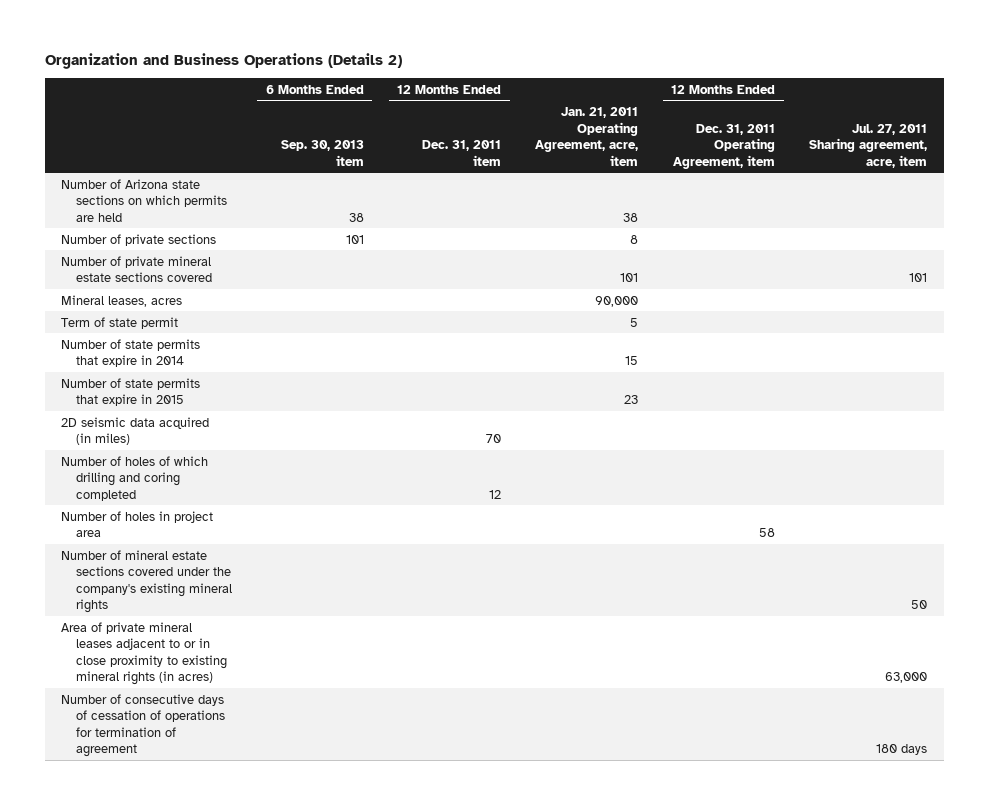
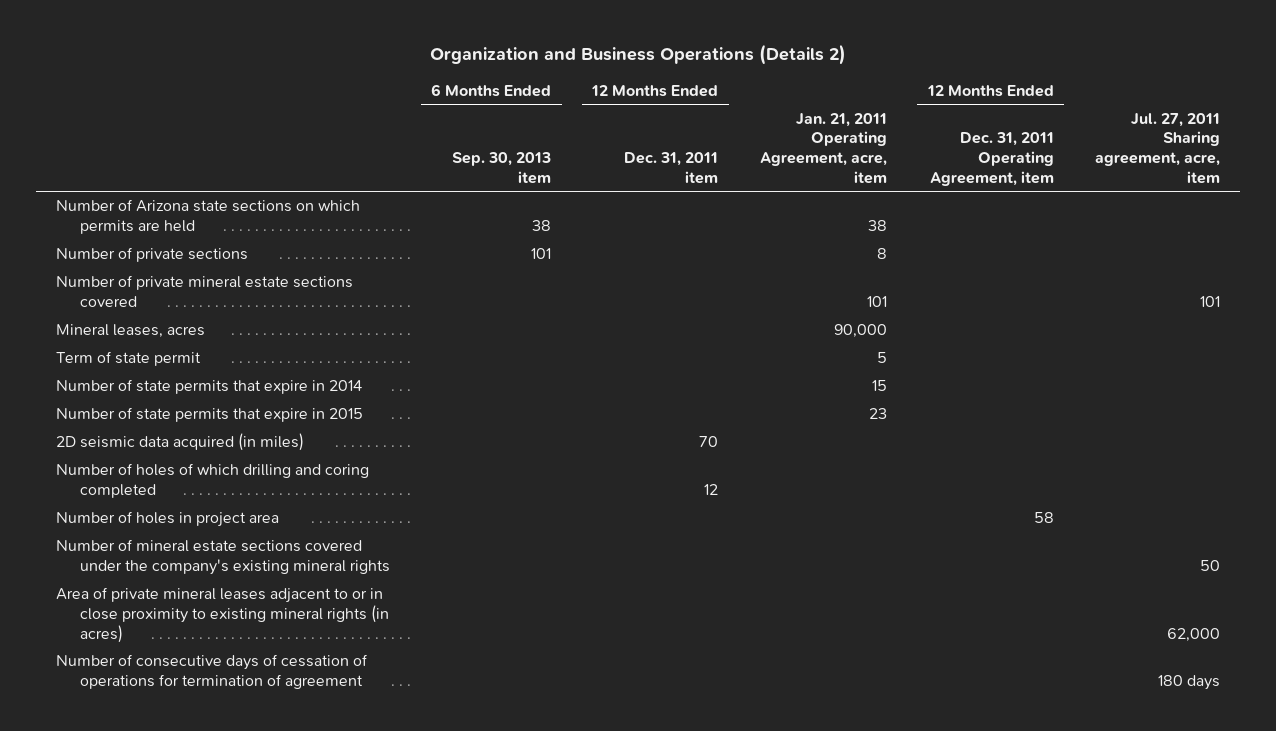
- Area of private mineral leases adjacent to or in close proximity to existing mineral rights (in acres) | | | | | 63,000
+ Area of private mineral leases adjacent to or in close proximity to existing mineral rights (in acres) | | | | | 62,000

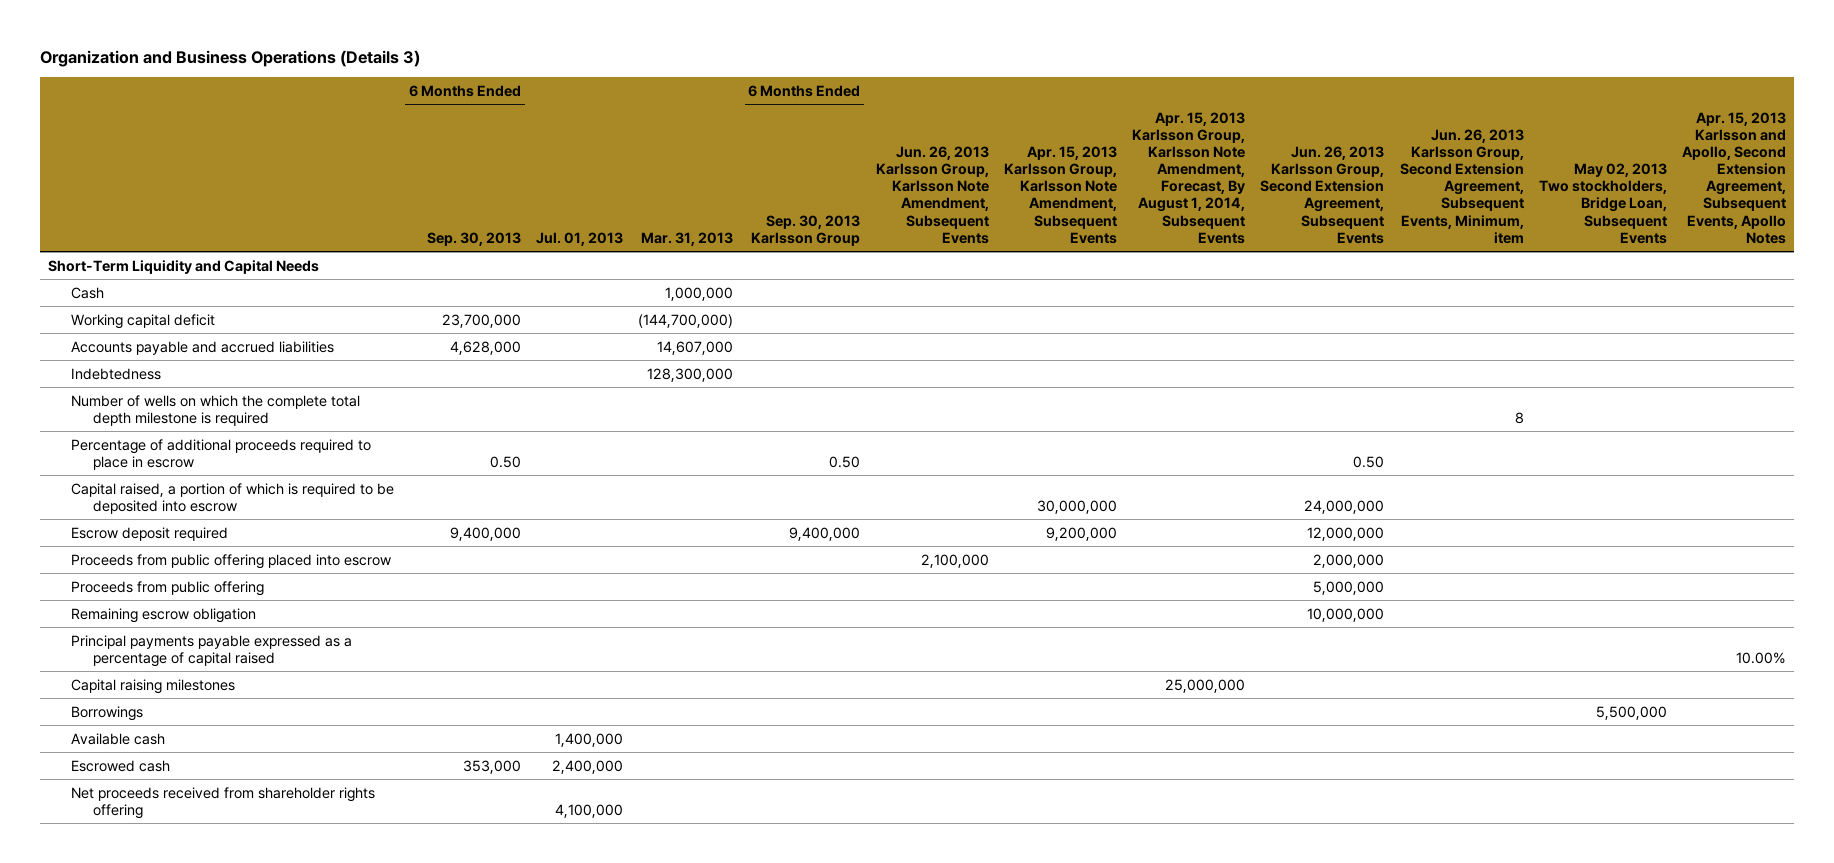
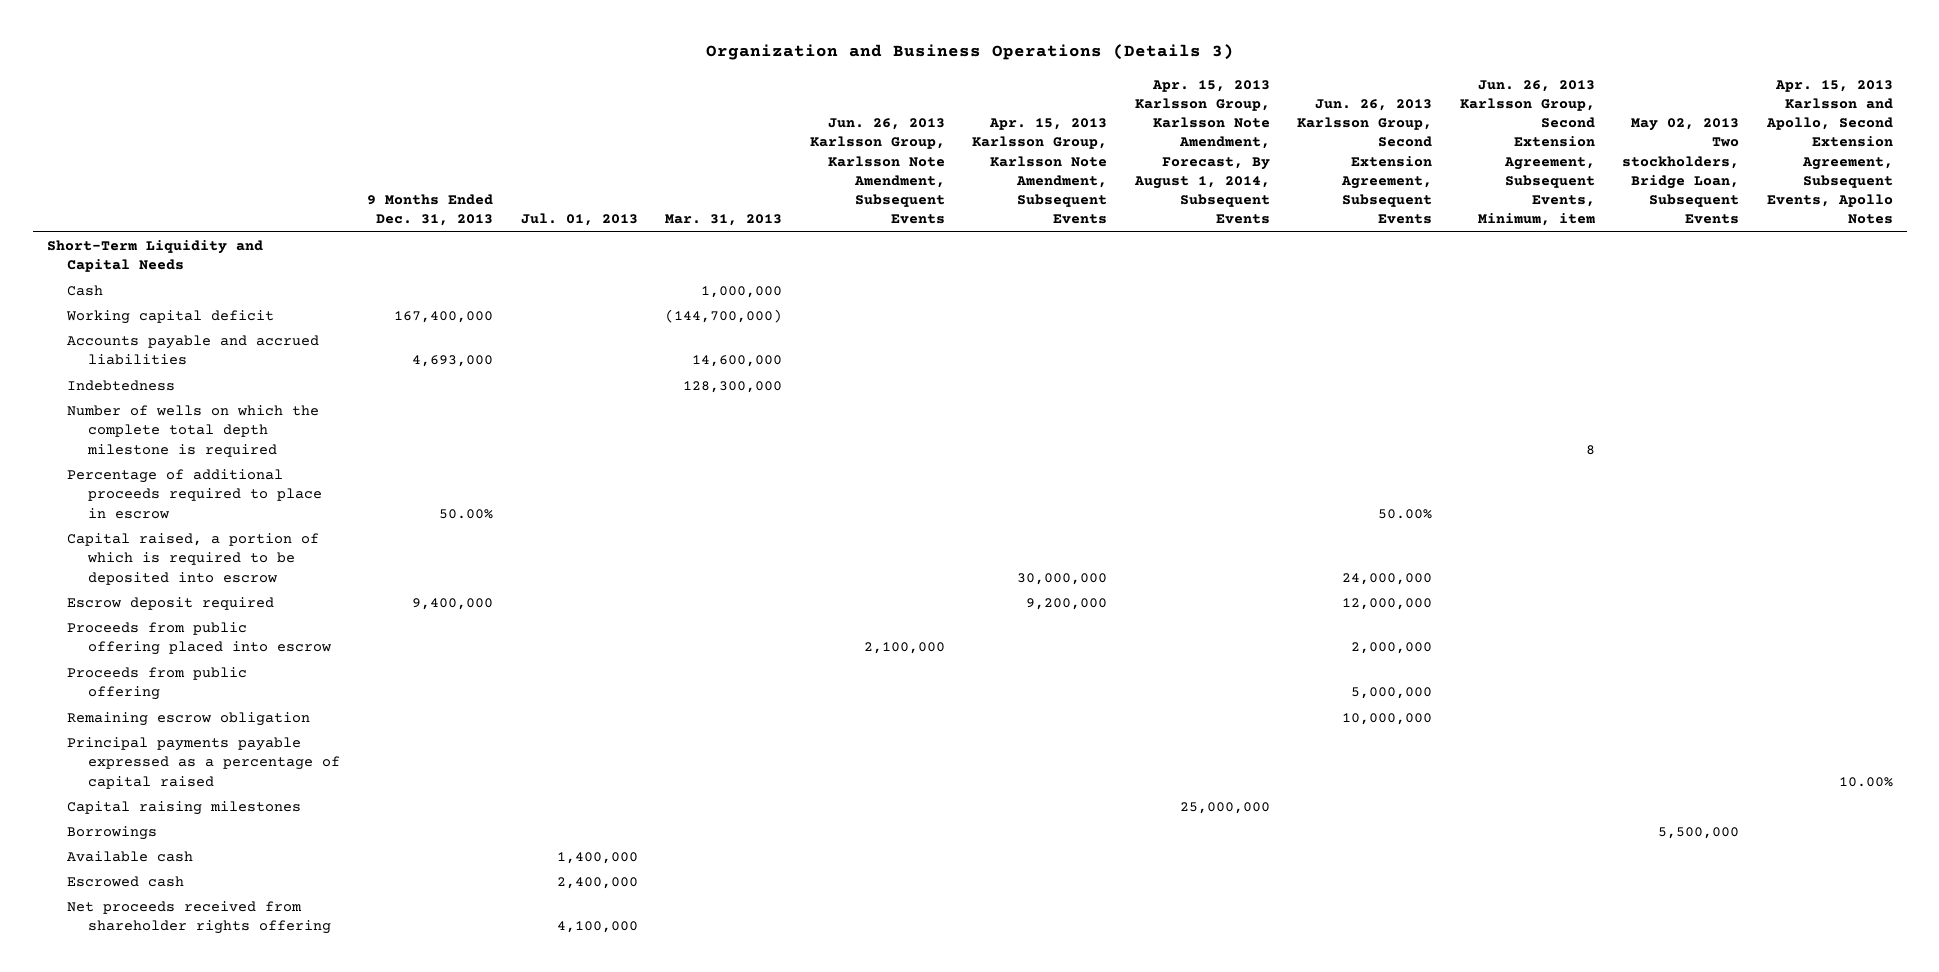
- | 6 Months Ended Sep. 30, 2013 | Jul. 01, 2013 | Mar. 31, 2013 | 6 Months Ended Sep. 30, 2013 Karlsson Group | Jun. 26, 2013 Karlsson Group, Karlsson Note Amendment, Subsequent Events | Apr. 15, 2013 Karlsson Group, Karlsson Note Amendment, Subsequent Events | Apr. 15, 2013 Karlsson Group, Karlsson Note Amendment, Forecast, By August 1, 2014, Subsequent Events | Jun. 26, 2013 Karlsson Group, Second Extension Agreement, Subsequent Events | Jun. 26, 2013 Karlsson Group, Second Extension Agreement, Subsequent Events, Minimum, item | May 02, 2013 Two stockholders, Bridge Loan, Subsequent Events | Apr. 15, 2013 Karlsson and Apollo, Second Extension Agreement, Subsequent Events, Apollo Notes
+ | 9 Months Ended Dec. 31, 2013 | Jul. 01, 2013 | Mar. 31, 2013 | Jun. 26, 2013 Karlsson Group, Karlsson Note Amendment, Subsequent Events | Apr. 15, 2013 Karlsson Group, Karlsson Note Amendment, Subsequent Events | Apr. 15, 2013 Karlsson Group, Karlsson Note Amendment, Forecast, By August 1, 2014, Subsequent Events | Jun. 26, 2013 Karlsson Group, Second Extension Agreement, Subsequent Events | Jun. 26, 2013 Karlsson Group, Second Extension Agreement, Subsequent Events, Minimum, item | May 02, 2013 Two stockholders, Bridge Loan, Subsequent Events | Apr. 15, 2013 Karlsson and Apollo, Second Extension Agreement, Subsequent Events, Apollo Notes
- Accounts payable and accrued liabilities | 4,628,000 | | 14,607,000 | | | | | | | |
+ Accounts payable and accrued liabilities | 4,693,000 | | 14,600,000 | | | | | | |
- Percentage of additional proceeds required to place in escrow | 0.50 | | | 0.50 | | | | 0.50 | | |
+ Percentage of additional proceeds required to place in escrow | 50.00% | | | | | | 50.00% | | |

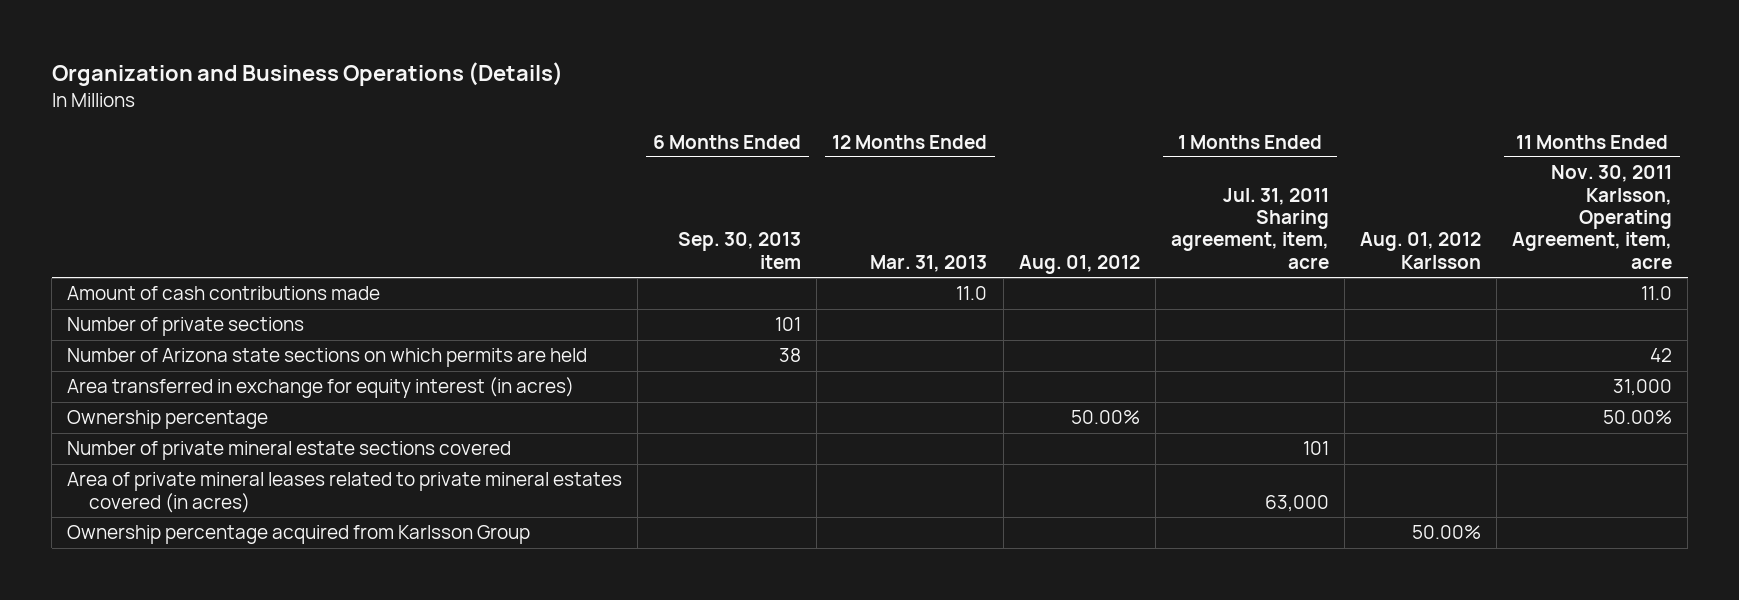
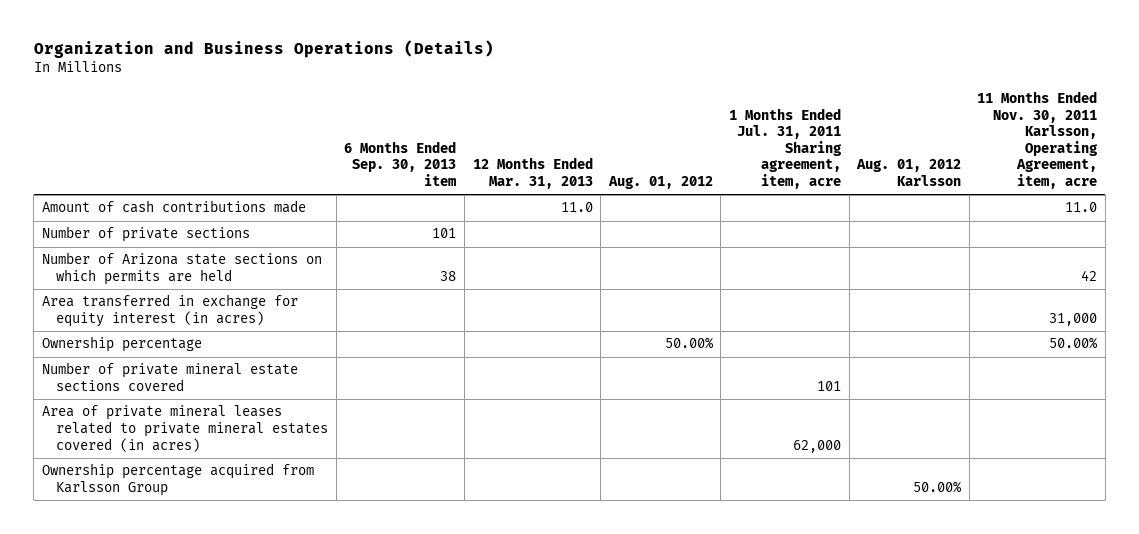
- Area of private mineral leases related to private mineral estates covered (in acres) | | | | 63,000 | |
+ Area of private mineral leases related to private mineral estates covered (in acres) | | | | 62,000 | |

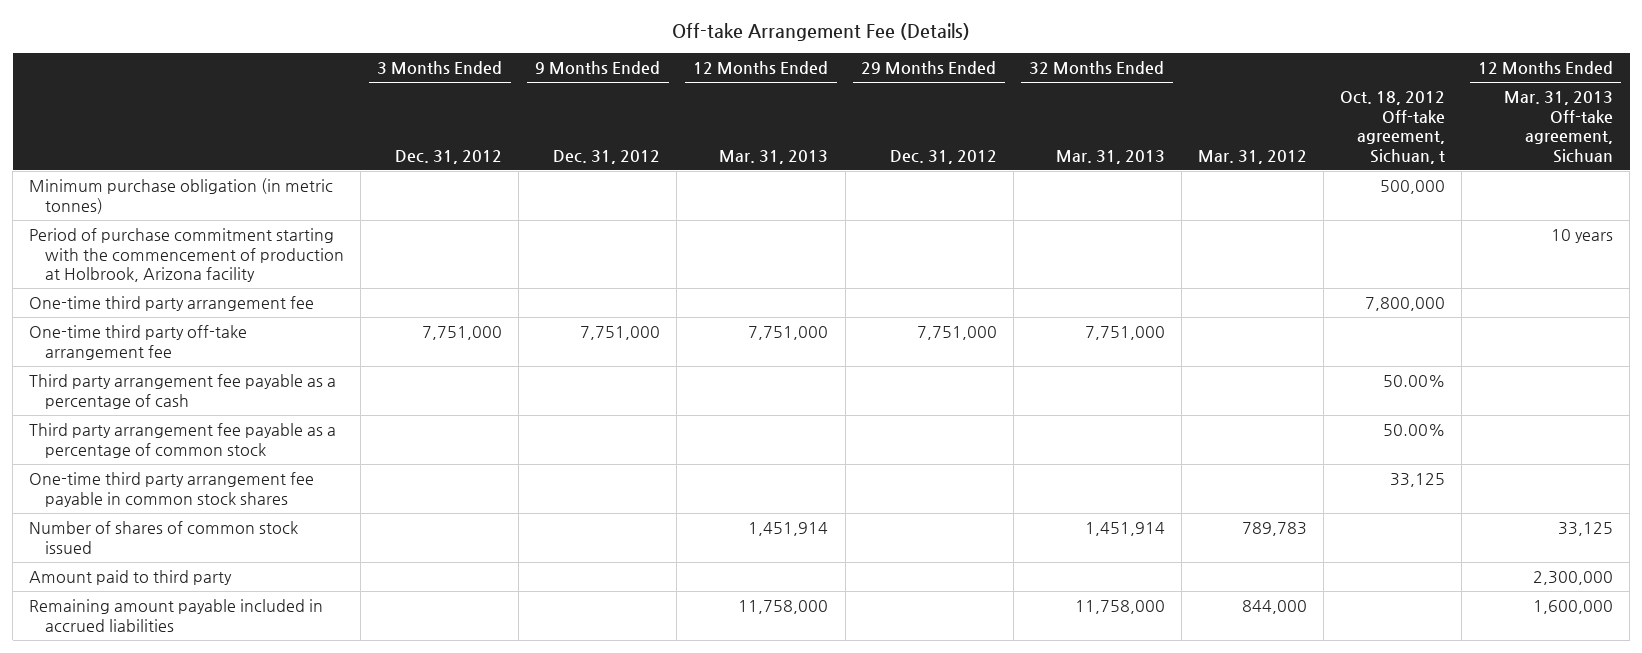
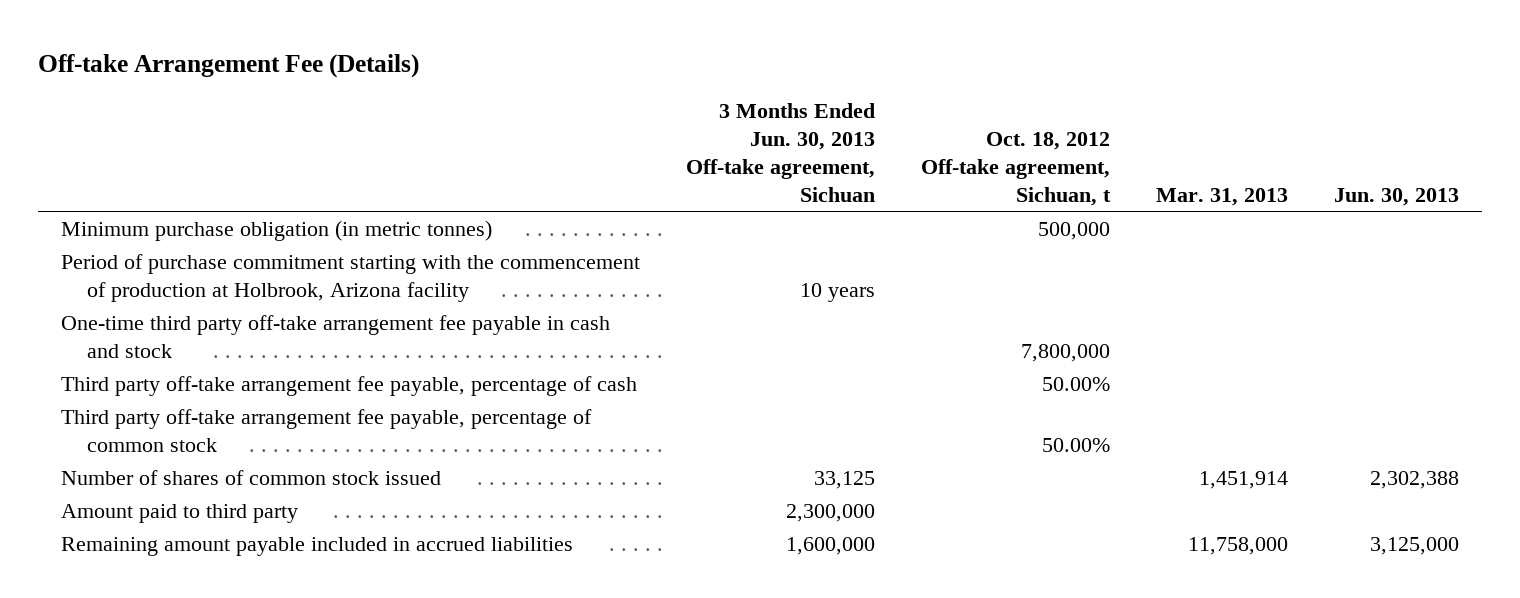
- | 3 Months Ended Dec. 31, 2012 | 9 Months Ended Dec. 31, 2012 | 12 Months Ended Mar. 31, 2013 | 29 Months Ended Dec. 31, 2012 | 32 Months Ended Mar. 31, 2013 | Mar. 31, 2012 | Oct. 18, 2012 Off-take agreement, Sichuan, t | 12 Months Ended Mar. 31, 2013 Off-take agreement, Sichuan
+ | 3 Months Ended Jun. 30, 2013 Off-take agreement, Sichuan | Oct. 18, 2012 Off-take agreement, Sichuan, t | Mar. 31, 2013 | Jun. 30, 2013
- One-time third party arrangement fee | | | | | | | 7,800,000 |
- One-time third party off-take arrangement fee | 7,751,000 | 7,751,000 | 7,751,000 | 7,751,000 | 7,751,000 | | |
- Third party arrangement fee payable as a percentage of cash | | | | | | | 50.00% |
- Third party arrangement fee payable as a percentage of common stock | | | | | | | 50.00% |
- One-time third party arrangement fee payable in common stock shares | | | | | | | 33,125 |
+ One-time third party off-take arrangement fee payable in cash and stock | | 7,800,000 | |
+ Third party off-take arrangement fee payable, percentage of cash | | 50.00% | |
+ Third party off-take arrangement fee payable, percentage of common stock | | 50.00% | |

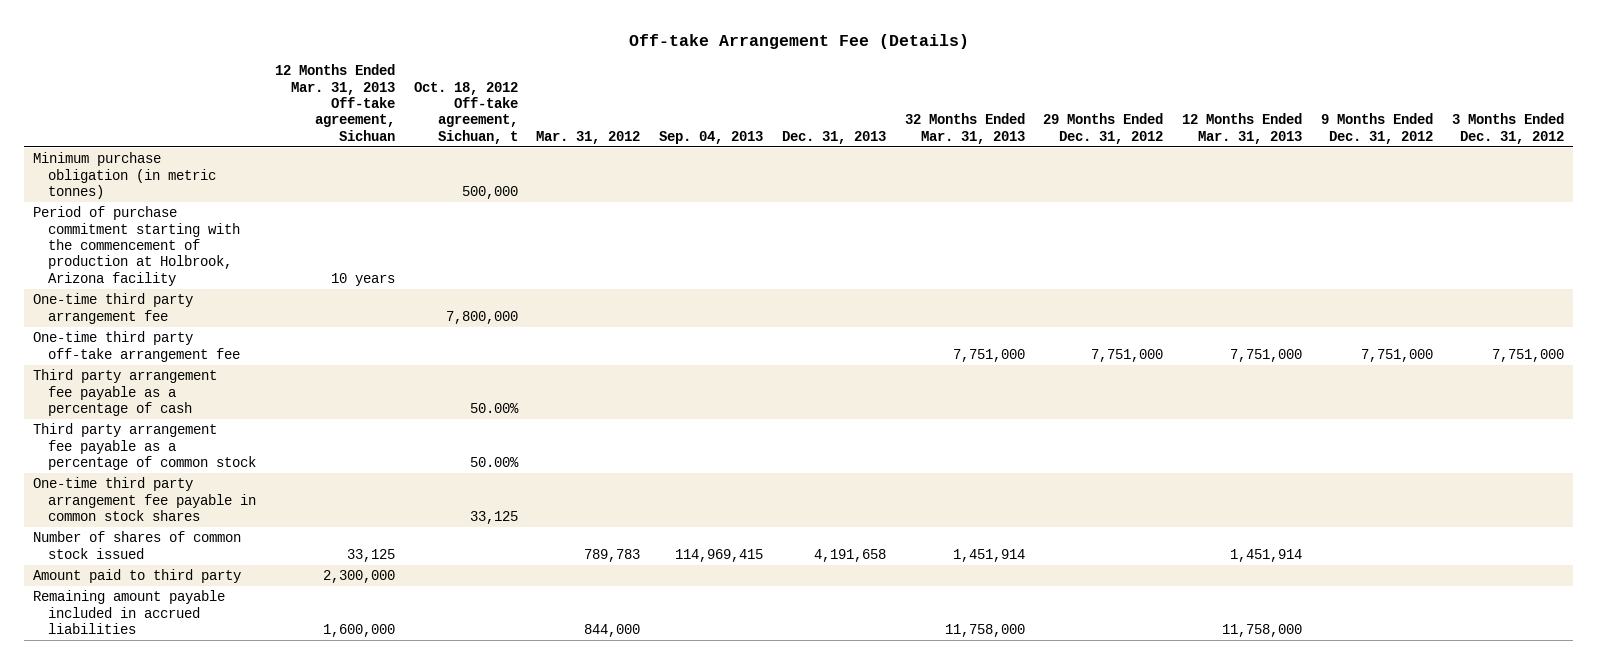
- | 3 Months Ended Jun. 30, 2013 Off-take agreement, Sichuan | Oct. 18, 2012 Off-take agreement, Sichuan, t | Mar. 31, 2013 | Jun. 30, 2013
+ | 12 Months Ended Mar. 31, 2013 Off-take agreement, Sichuan | Oct. 18, 2012 Off-take agreement, Sichuan, t | Mar. 31, 2012 | Sep. 04, 2013 | Dec. 31, 2013 | 32 Months Ended Mar. 31, 2013 | 29 Months Ended Dec. 31, 2012 | 12 Months Ended Mar. 31, 2013 | 9 Months Ended Dec. 31, 2012 | 3 Months Ended Dec. 31, 2012
- One-time third party off-take arrangement fee payable in cash and stock | | 7,800,000 | |
- Third party off-take arrangement fee payable, percentage of cash | | 50.00% | |
- Third party off-take arrangement fee payable, percentage of common stock | | 50.00% | |
+ One-time third party arrangement fee | | 7,800,000 | | | | | | | |
+ One-time third party off-take arrangement fee | | | | | | 7,751,000 | 7,751,000 | 7,751,000 | 7,751,000 | 7,751,000
+ Third party arrangement fee payable as a percentage of cash | | 50.00% | | | | | | | |
+ Third party arrangement fee payable as a percentage of common stock | | 50.00% | | | | | | | |
+ One-time third party arrangement fee payable in common stock shares | | 33,125 | | | | | | | |

